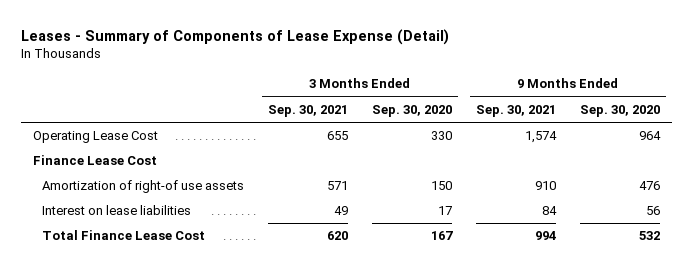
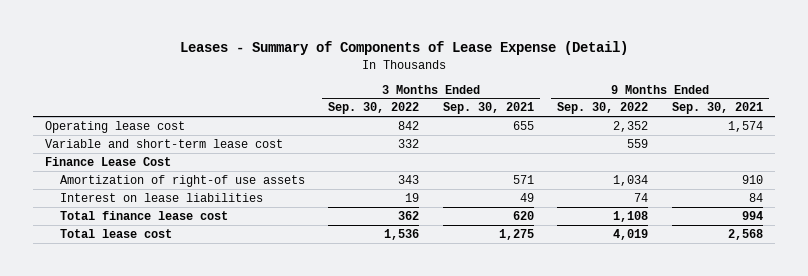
- | 3 Months Ended Sep. 30, 2021 | 3 Months Ended Sep. 30, 2020 | 9 Months Ended Sep. 30, 2021 | 9 Months Ended Sep. 30, 2020
+ | 3 Months Ended Sep. 30, 2022 | 3 Months Ended Sep. 30, 2021 | 9 Months Ended Sep. 30, 2022 | 9 Months Ended Sep. 30, 2021
- Operating Lease Cost | 655 | 330 | 1,574 | 964
+ Operating lease cost | 842 | 655 | 2,352 | 1,574
+ Variable and short-term lease cost | 332 | | 559 |
- Total Finance Lease Cost | 620 | 167 | 994 | 532
+ Total finance lease cost | 362 | 620 | 1,108 | 994
+ Total lease cost | 1,536 | 1,275 | 4,019 | 2,568

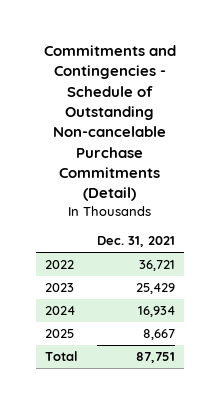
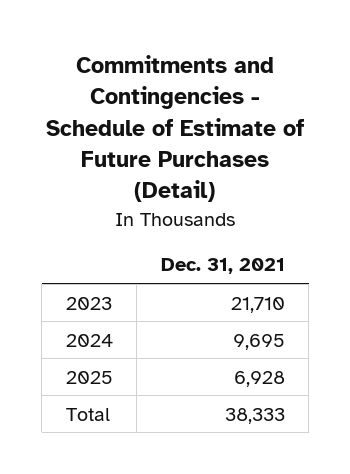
- Commitments and Contingencies - Schedule of Outstanding Non-cancelable Purchase Commitments (Detail)
+ Commitments and Contingencies - Schedule of Estimate of Future Purchases (Detail)
- 2022 | 36,721
- 2023 | 25,429
- 2024 | 16,934
- 2025 | 8,667
- Total | 87,751
+ 2023 | 21,710
+ 2024 | 9,695
+ 2025 | 6,928
+ Total | 38,333

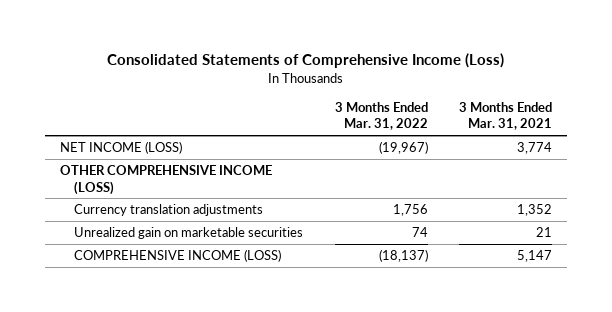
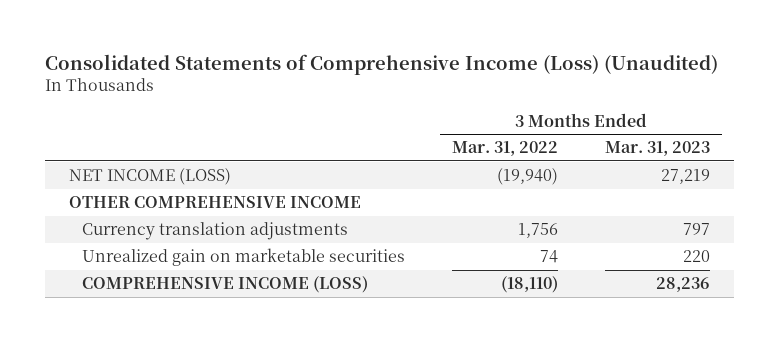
- Consolidated Statements of Comprehensive Income (Loss)
+ Consolidated Statements of Comprehensive Income (Loss) (Unaudited)
- | 3 Months Ended Mar. 31, 2022 | 3 Months Ended Mar. 31, 2021
+ | 3 Months Ended Mar. 31, 2022 | 3 Months Ended Mar. 31, 2023
- NET INCOME (LOSS) | (19,967) | 3,774
- OTHER COMPREHENSIVE INCOME (LOSS)
+ NET INCOME (LOSS) | (19,940) | 27,219
+ OTHER COMPREHENSIVE INCOME
- COMPREHENSIVE INCOME (LOSS) | (18,137) | 5,147
+ COMPREHENSIVE INCOME (LOSS) | (18,110) | 28,236

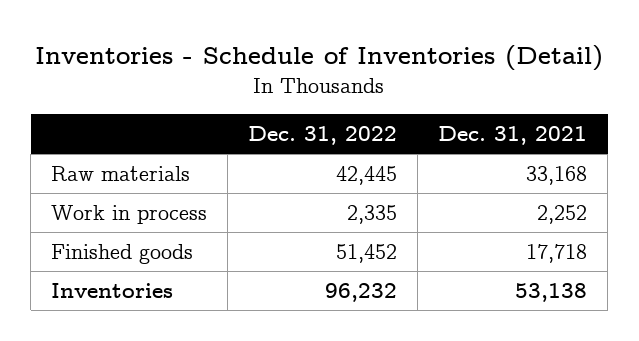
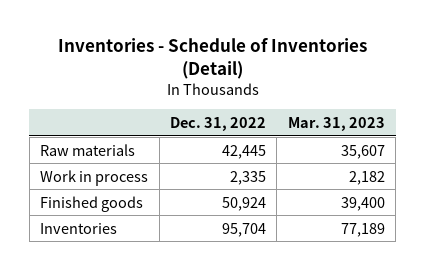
- | Dec. 31, 2022 | Dec. 31, 2021
+ | Dec. 31, 2022 | Mar. 31, 2023
- Finished goods | 51,452 | 17,718
- Inventories | 96,232 | 53,138
+ Finished goods | 50,924 | 39,400
+ Inventories | 95,704 | 77,189

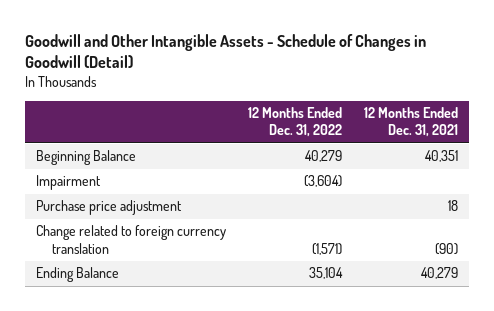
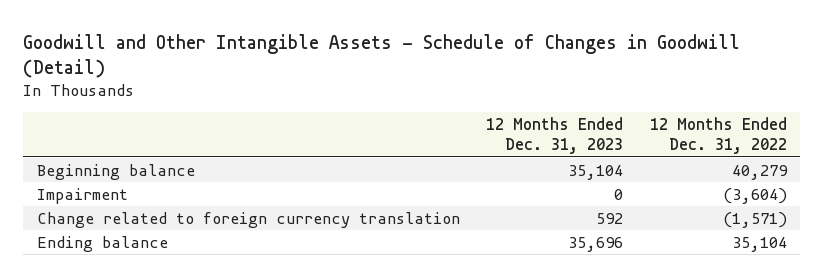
- | 12 Months Ended Dec. 31, 2022 | 12 Months Ended Dec. 31, 2021
+ | 12 Months Ended Dec. 31, 2023 | 12 Months Ended Dec. 31, 2022
- Beginning Balance | 40,279 | 40,351
+ Beginning balance | 35,104 | 40,279
- Purchase price adjustment | | 18
- Ending Balance | 35,104 | 40,279
+ Ending balance | 35,696 | 35,104

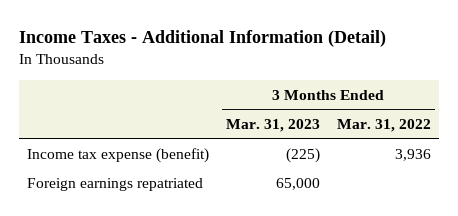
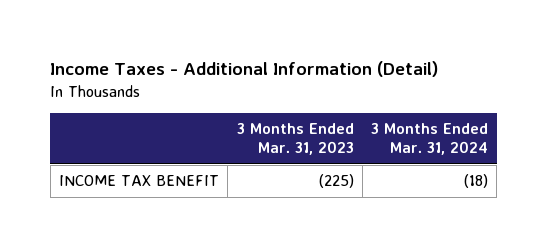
- | 3 Months Ended Mar. 31, 2023 | 3 Months Ended Mar. 31, 2022
+ | 3 Months Ended Mar. 31, 2023 | 3 Months Ended Mar. 31, 2024
- Income tax expense (benefit) | (225) | 3,936
- Foreign earnings repatriated | 65,000 |
+ INCOME TAX BENEFIT | (225) | (18)

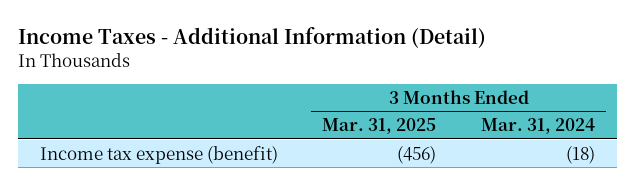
- | 3 Months Ended Mar. 31, 2023 | 3 Months Ended Mar. 31, 2024
+ | 3 Months Ended Mar. 31, 2025 | 3 Months Ended Mar. 31, 2024
- INCOME TAX BENEFIT | (225) | (18)
+ Income tax expense (benefit) | (456) | (18)

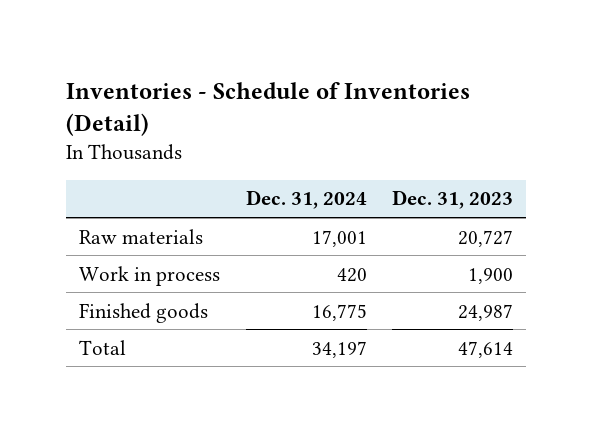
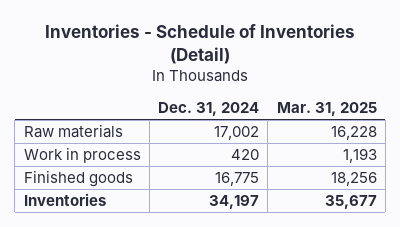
- | Dec. 31, 2024 | Dec. 31, 2023
+ | Dec. 31, 2024 | Mar. 31, 2025
- Raw materials | 17,001 | 20,727
+ Raw materials | 17,002 | 16,228
- Total | 34,197 | 47,614
+ Inventories | 34,197 | 35,677

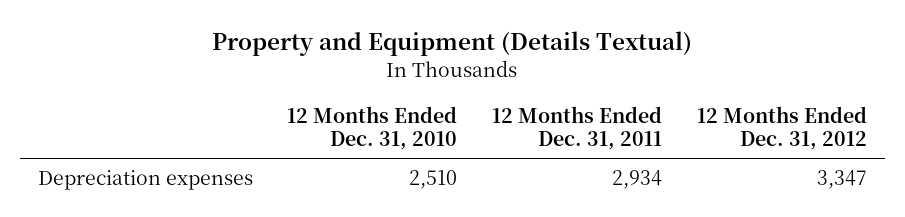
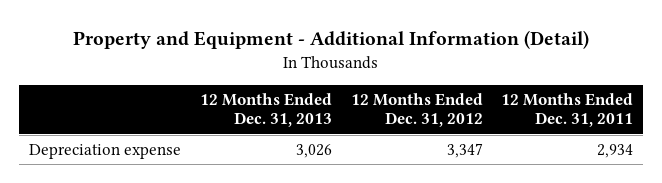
- Property and Equipment (Details Textual)
+ Property and Equipment - Additional Information (Detail)
- | 12 Months Ended Dec. 31, 2010 | 12 Months Ended Dec. 31, 2011 | 12 Months Ended Dec. 31, 2012
+ | 12 Months Ended Dec. 31, 2013 | 12 Months Ended Dec. 31, 2012 | 12 Months Ended Dec. 31, 2011
- Depreciation expenses | 2,510 | 2,934 | 3,347
+ Depreciation expense | 3,026 | 3,347 | 2,934

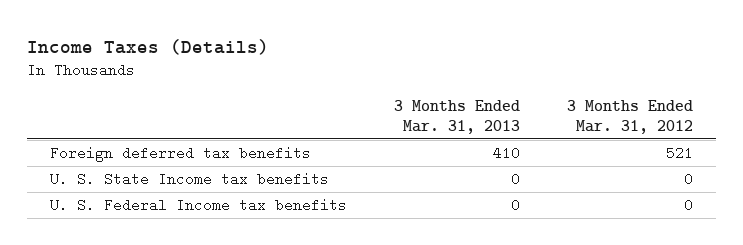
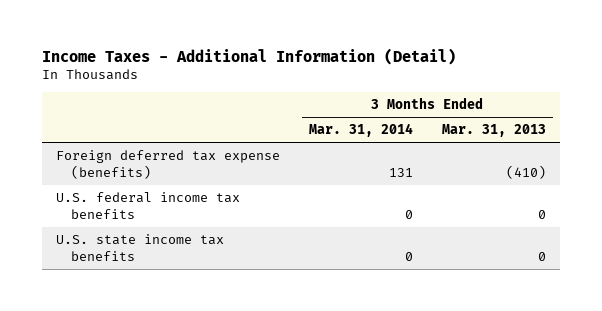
- Income Taxes (Details)
+ Income Taxes - Additional Information (Detail)
- | 3 Months Ended Mar. 31, 2013 | 3 Months Ended Mar. 31, 2012
+ | 3 Months Ended Mar. 31, 2014 | 3 Months Ended Mar. 31, 2013
- Foreign deferred tax benefits | 410 | 521
- U. S. State Income tax benefits | 0 | 0
- U. S. Federal Income tax benefits | 0 | 0
+ Foreign deferred tax expense (benefits) | 131 | (410)
+ U.S. federal income tax benefits | 0 | 0
+ U.S. state income tax benefits | 0 | 0

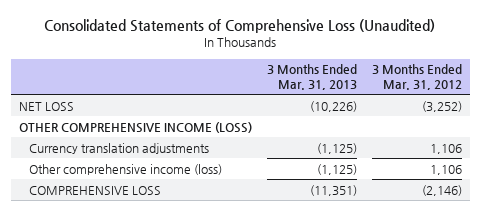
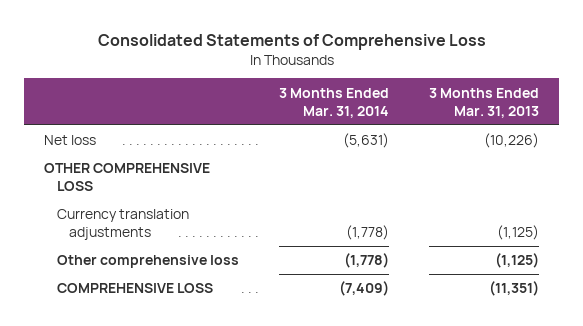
- Consolidated Statements of Comprehensive Loss (Unaudited)
+ Consolidated Statements of Comprehensive Loss
- | 3 Months Ended Mar. 31, 2013 | 3 Months Ended Mar. 31, 2012
+ | 3 Months Ended Mar. 31, 2014 | 3 Months Ended Mar. 31, 2013
- NET LOSS | (10,226) | (3,252)
- OTHER COMPREHENSIVE INCOME (LOSS)
+ Net loss | (5,631) | (10,226)
+ OTHER COMPREHENSIVE LOSS
- Other comprehensive income (loss) | (1,125) | 1,106
+ Other comprehensive loss | (1,778) | (1,125)

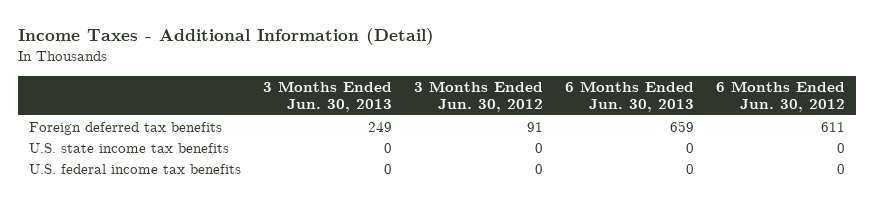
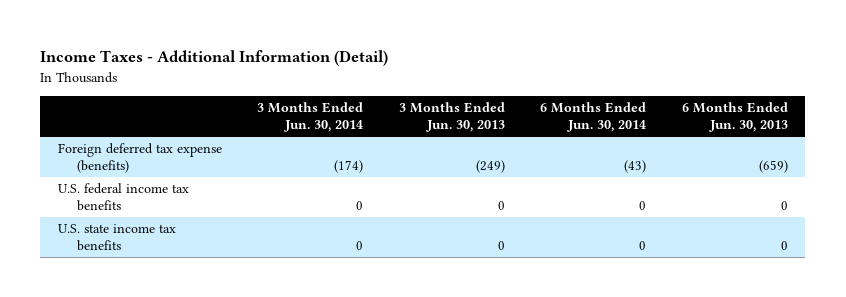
- | 3 Months Ended Jun. 30, 2013 | 3 Months Ended Jun. 30, 2012 | 6 Months Ended Jun. 30, 2013 | 6 Months Ended Jun. 30, 2012
+ | 3 Months Ended Jun. 30, 2014 | 3 Months Ended Jun. 30, 2013 | 6 Months Ended Jun. 30, 2014 | 6 Months Ended Jun. 30, 2013
- Foreign deferred tax benefits | 249 | 91 | 659 | 611
+ Foreign deferred tax expense (benefits) | (174) | (249) | (43) | (659)
moved down: U.S. state income tax benefits | 0 | 0 | 0 | 0

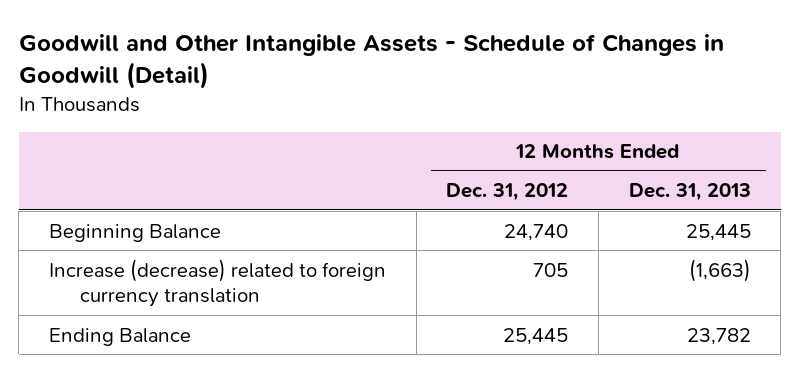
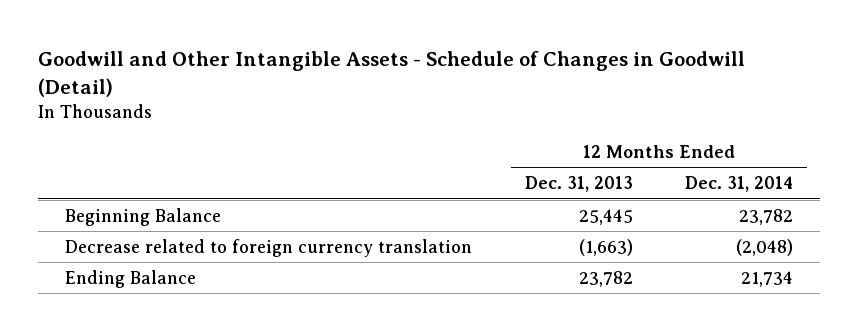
- | 12 Months Ended Dec. 31, 2012 | 12 Months Ended Dec. 31, 2013
+ | 12 Months Ended Dec. 31, 2013 | 12 Months Ended Dec. 31, 2014
- Increase (decrease) related to foreign currency translation | 705 | (1,663)
+ Decrease related to foreign currency translation | (1,663) | (2,048)

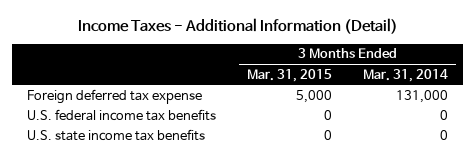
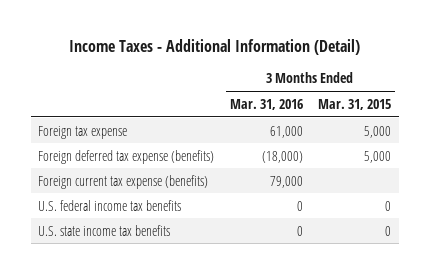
- | 3 Months Ended Mar. 31, 2015 | 3 Months Ended Mar. 31, 2014
+ | 3 Months Ended Mar. 31, 2016 | 3 Months Ended Mar. 31, 2015
- Foreign deferred tax expense | 5,000 | 131,000
+ Foreign tax expense | 61,000 | 5,000
+ Foreign deferred tax expense (benefits) | (18,000) | 5,000
+ Foreign current tax expense (benefits) | 79,000 |

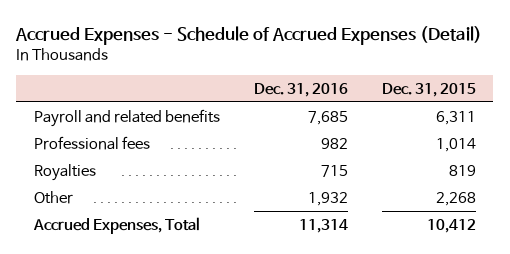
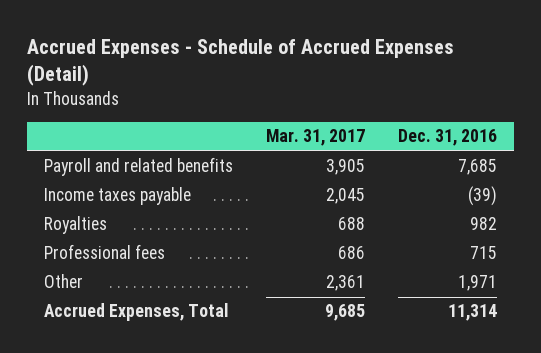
- | Dec. 31, 2016 | Dec. 31, 2015
+ | Mar. 31, 2017 | Dec. 31, 2016
- Professional fees | 982 | 1,014
- Royalties | 715 | 819
- Other | 1,932 | 2,268
+ Income taxes payable | 2,045 | (39)
+ Royalties | 688 | 982
+ Professional fees | 686 | 715
+ Other | 2,361 | 1,971

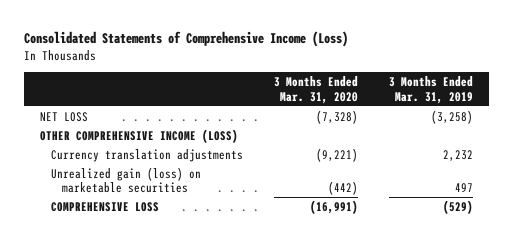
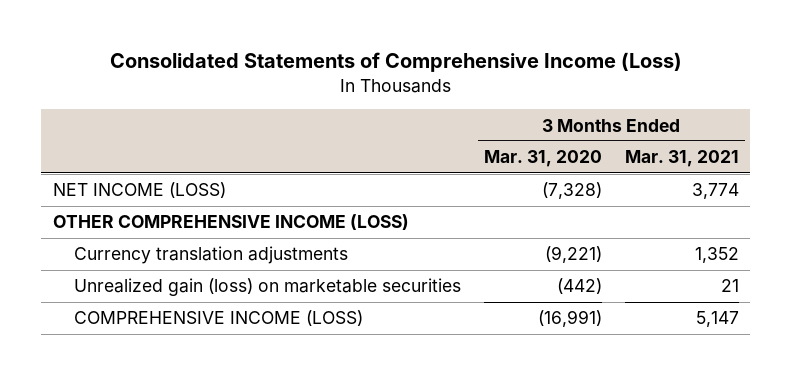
- | 3 Months Ended Mar. 31, 2020 | 3 Months Ended Mar. 31, 2019
+ | 3 Months Ended Mar. 31, 2020 | 3 Months Ended Mar. 31, 2021
- NET LOSS | (7,328) | (3,258)
+ NET INCOME (LOSS) | (7,328) | 3,774
- COMPREHENSIVE LOSS | (16,991) | (529)
+ COMPREHENSIVE INCOME (LOSS) | (16,991) | 5,147

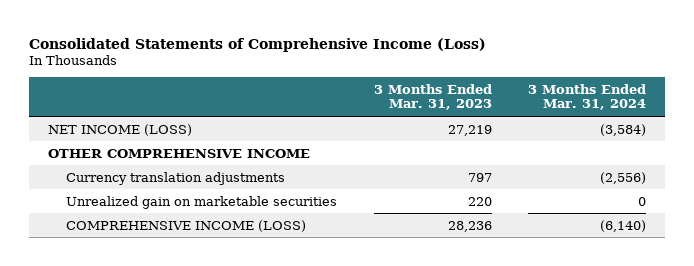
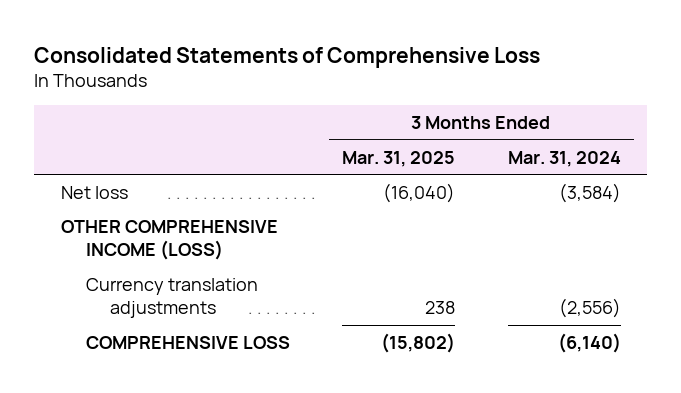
- Consolidated Statements of Comprehensive Income (Loss)
+ Consolidated Statements of Comprehensive Loss
- | 3 Months Ended Mar. 31, 2023 | 3 Months Ended Mar. 31, 2024
+ | 3 Months Ended Mar. 31, 2025 | 3 Months Ended Mar. 31, 2024
- NET INCOME (LOSS) | 27,219 | (3,584)
- OTHER COMPREHENSIVE INCOME
+ Net loss | (16,040) | (3,584)
+ OTHER COMPREHENSIVE INCOME (LOSS)
- Unrealized gain on marketable securities | 220 | 0
- COMPREHENSIVE INCOME (LOSS) | 28,236 | (6,140)
+ COMPREHENSIVE LOSS | (15,802) | (6,140)

